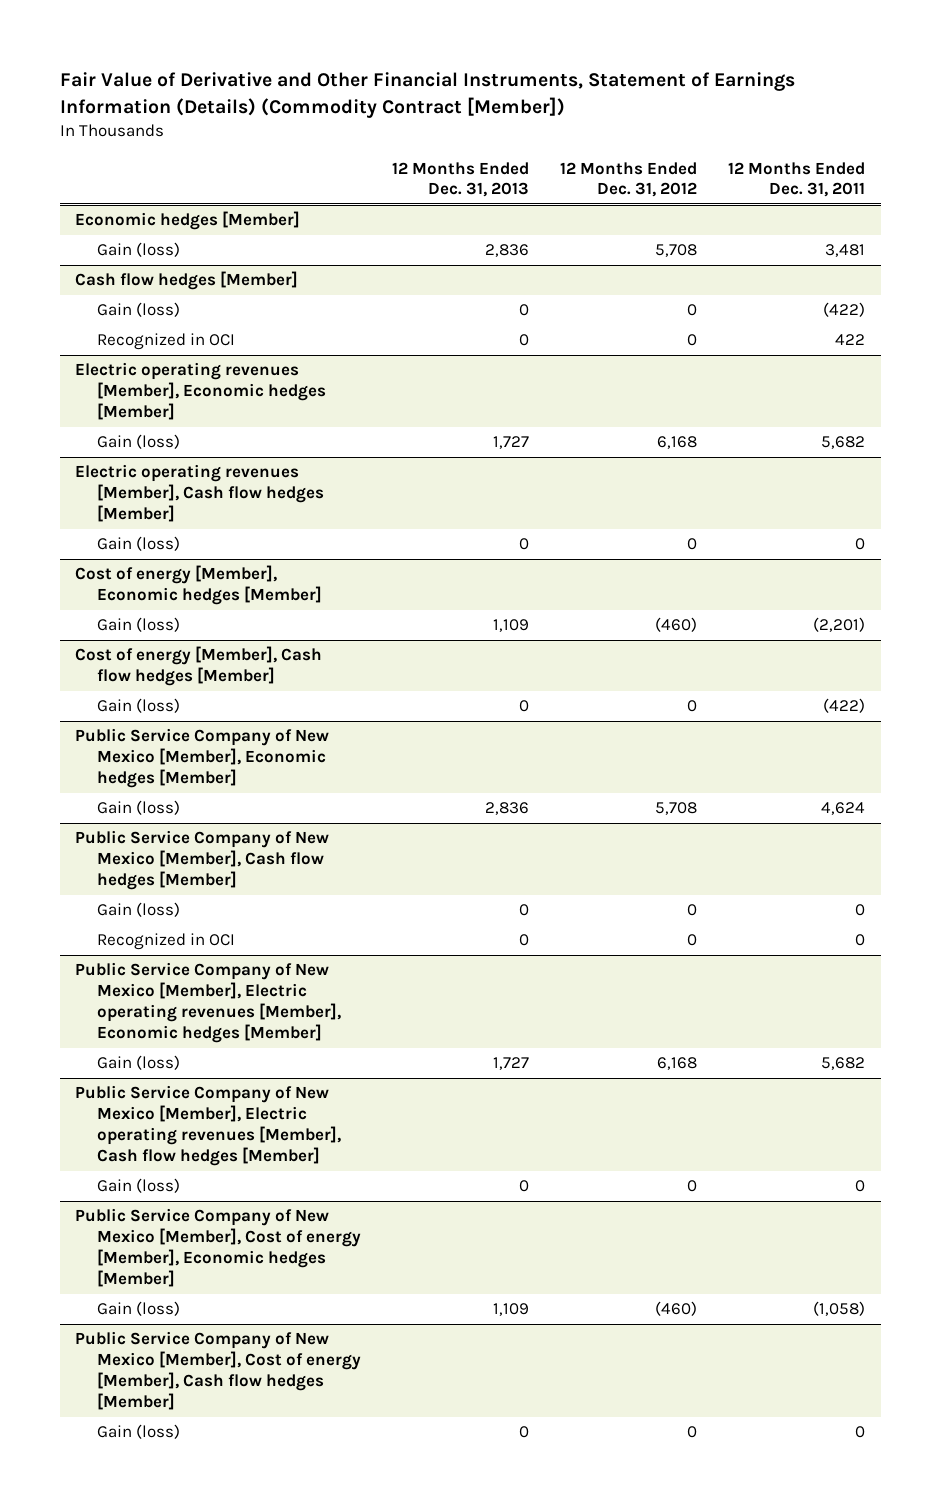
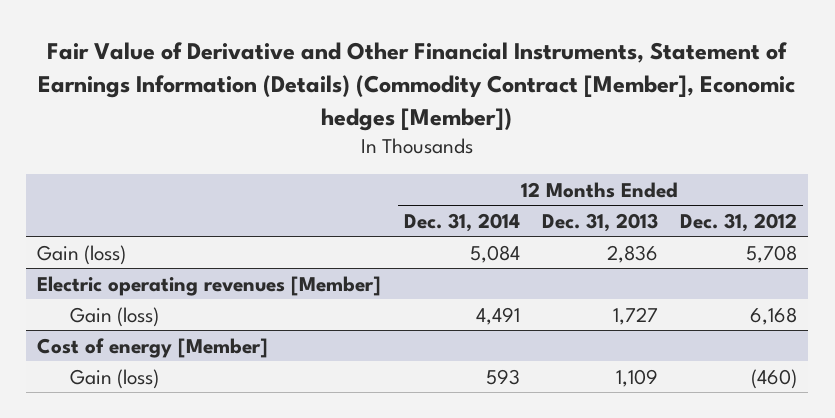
- Fair Value of Derivative and Other Financial Instruments, Statement of Earnings Information (Details) (Commodity Contract [Member])
+ Fair Value of Derivative and Other Financial Instruments, Statement of Earnings Information (Details) (Commodity Contract [Member], Economic hedges [Member])
- | 12 Months Ended Dec. 31, 2013 | 12 Months Ended Dec. 31, 2012 | 12 Months Ended Dec. 31, 2011
+ | 12 Months Ended Dec. 31, 2014 | 12 Months Ended Dec. 31, 2013 | 12 Months Ended Dec. 31, 2012
- Economic hedges [Member]
- Cash flow hedges [Member]
- Gain (loss) | 0 | 0 | (422)
- Recognized in OCI | 0 | 0 | 422
- Electric operating revenues [Member], Economic hedges [Member]
- Gain (loss) | 1,727 | 6,168 | 5,682
- Electric operating revenues [Member], Cash flow hedges [Member]
- Gain (loss) | 0 | 0 | 0
- Cost of energy [Member], Economic hedges [Member]
- Gain (loss) | 1,109 | (460) | (2,201)
- Cost of energy [Member], Cash flow hedges [Member]
- Gain (loss) | 0 | 0 | (422)
- Public Service Company of New Mexico [Member], Economic hedges [Member]
- Gain (loss) | 2,836 | 5,708 | 4,624
- Public Service Company of New Mexico [Member], Cash flow hedges [Member]
- Gain (loss) | 0 | 0 | 0
- Recognized in OCI | 0 | 0 | 0
- Public Service Company of New Mexico [Member], Electric operating revenues [Member], Economic hedges [Member]
+ Electric operating revenues [Member]
- Public Service Company of New Mexico [Member], Electric operating revenues [Member], Cash flow hedges [Member]
- Gain (loss) | 0 | 0 | 0
- Public Service Company of New Mexico [Member], Cost of energy [Member], Economic hedges [Member]
+ Cost of energy [Member]
- Public Service Company of New Mexico [Member], Cost of energy [Member], Cash flow hedges [Member]
- Gain (loss) | 0 | 0 | 0

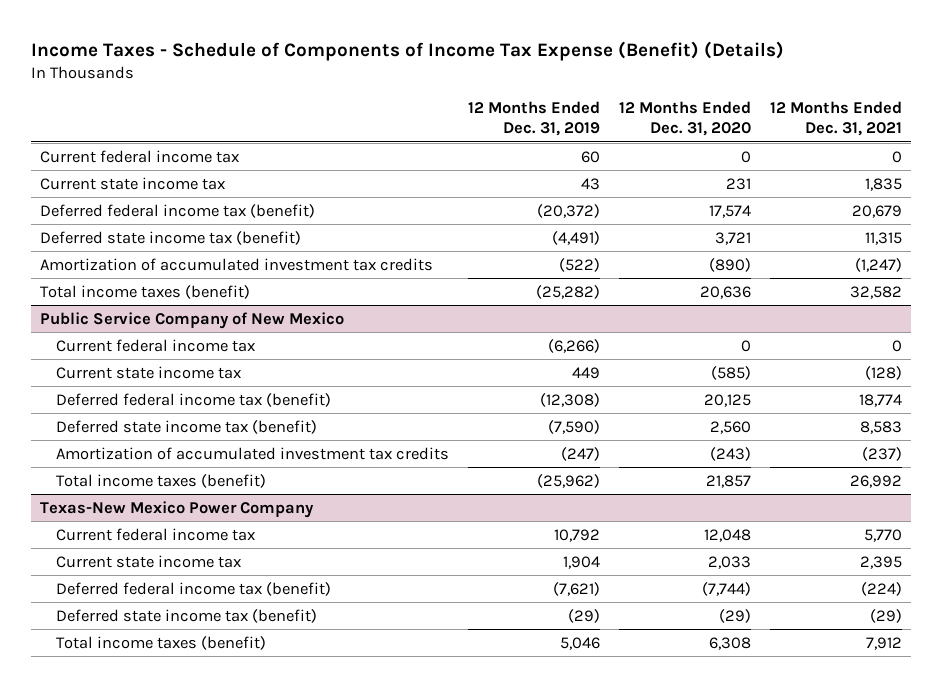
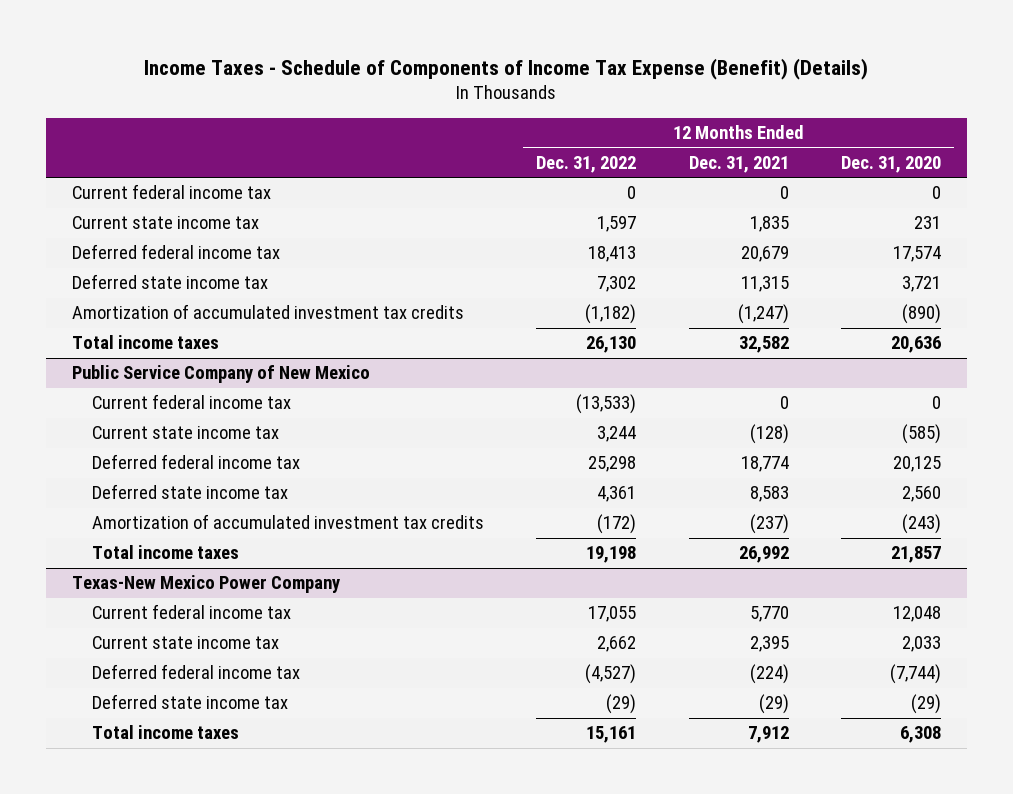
- | 12 Months Ended Dec. 31, 2019 | 12 Months Ended Dec. 31, 2020 | 12 Months Ended Dec. 31, 2021
+ | 12 Months Ended Dec. 31, 2022 | 12 Months Ended Dec. 31, 2021 | 12 Months Ended Dec. 31, 2020
- Deferred federal income tax (benefit) | (20,372) | 17,574 | 20,679
- Deferred state income tax (benefit) | (4,491) | 3,721 | 11,315
+ Deferred federal income tax | 18,413 | 20,679 | 17,574
+ Deferred state income tax | 7,302 | 11,315 | 3,721
- Total income taxes (benefit) | (25,282) | 20,636 | 32,582
+ Total income taxes | 26,130 | 32,582 | 20,636
@ Public Service Company of New Mexico
- Deferred federal income tax (benefit) | (12,308) | 20,125 | 18,774
- Deferred state income tax (benefit) | (7,590) | 2,560 | 8,583
+ Deferred federal income tax | 25,298 | 18,774 | 20,125
+ Deferred state income tax | 4,361 | 8,583 | 2,560
- Total income taxes (benefit) | (25,962) | 21,857 | 26,992
+ Total income taxes | 19,198 | 26,992 | 21,857
@ Texas-New Mexico Power Company
- Deferred federal income tax (benefit) | (7,621) | (7,744) | (224)
- Deferred state income tax (benefit) | (29) | (29) | (29)
- Total income taxes (benefit) | 5,046 | 6,308 | 7,912
+ Deferred federal income tax | (4,527) | (224) | (7,744)
+ Deferred state income tax | (29) | (29) | (29)
+ Total income taxes | 15,161 | 7,912 | 6,308

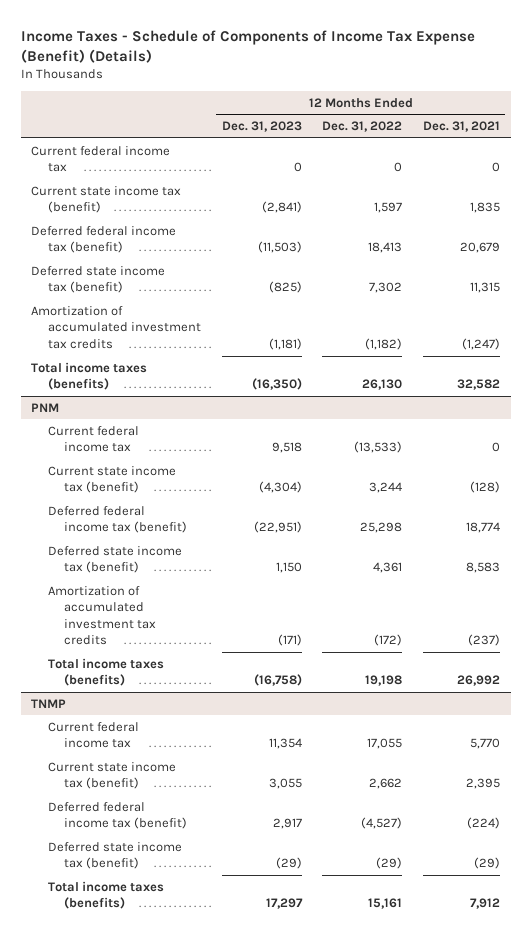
- | 12 Months Ended Dec. 31, 2022 | 12 Months Ended Dec. 31, 2021 | 12 Months Ended Dec. 31, 2020
+ | 12 Months Ended Dec. 31, 2023 | 12 Months Ended Dec. 31, 2022 | 12 Months Ended Dec. 31, 2021
- Current state income tax | 1,597 | 1,835 | 231
- Deferred federal income tax | 18,413 | 20,679 | 17,574
- Deferred state income tax | 7,302 | 11,315 | 3,721
+ Current state income tax (benefit) | (2,841) | 1,597 | 1,835
+ Deferred federal income tax (benefit) | (11,503) | 18,413 | 20,679
+ Deferred state income tax (benefit) | (825) | 7,302 | 11,315
- Total income taxes | 26,130 | 32,582 | 20,636
- Public Service Company of New Mexico
+ Total income taxes (benefits) | (16,350) | 26,130 | 32,582
+ PNM
- Current state income tax | 3,244 | (128) | (585)
- Deferred federal income tax | 25,298 | 18,774 | 20,125
- Deferred state income tax | 4,361 | 8,583 | 2,560
+ Current state income tax (benefit) | (4,304) | 3,244 | (128)
+ Deferred federal income tax (benefit) | (22,951) | 25,298 | 18,774
+ Deferred state income tax (benefit) | 1,150 | 4,361 | 8,583
- Total income taxes | 19,198 | 26,992 | 21,857
- Texas-New Mexico Power Company
+ Total income taxes (benefits) | (16,758) | 19,198 | 26,992
+ TNMP
- Current state income tax | 2,662 | 2,395 | 2,033
- Deferred federal income tax | (4,527) | (224) | (7,744)
- Deferred state income tax | (29) | (29) | (29)
- Total income taxes | 15,161 | 7,912 | 6,308
+ Current state income tax (benefit) | 3,055 | 2,662 | 2,395
+ Deferred federal income tax (benefit) | 2,917 | (4,527) | (224)
+ Deferred state income tax (benefit) | (29) | (29) | (29)
+ Total income taxes (benefits) | 17,297 | 15,161 | 7,912

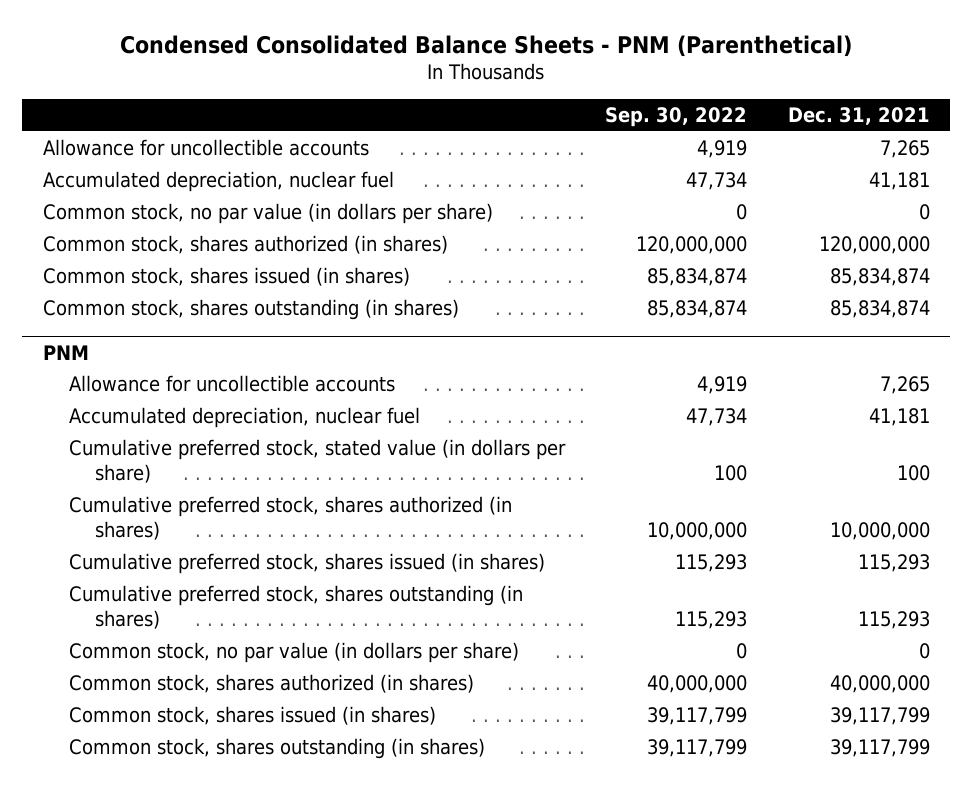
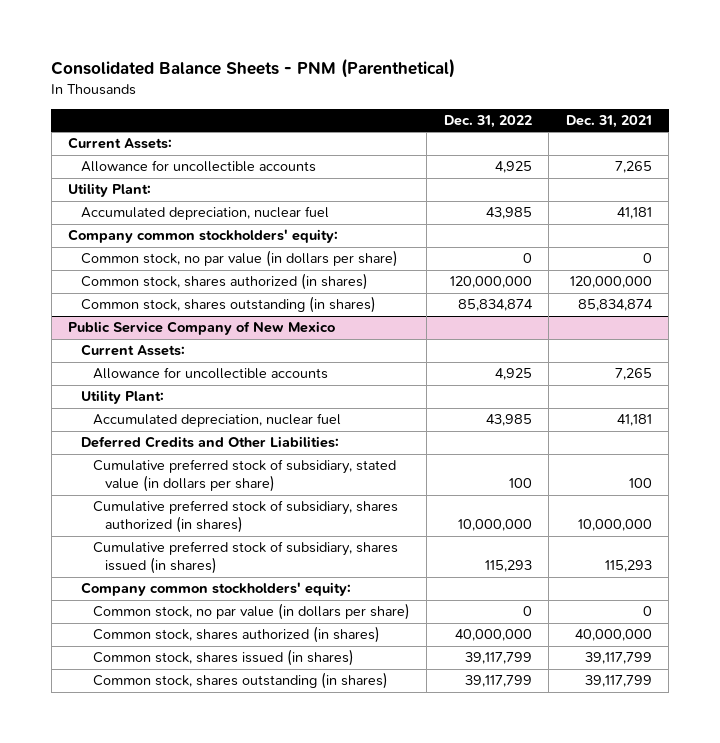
- Condensed Consolidated Balance Sheets - PNM (Parenthetical)
+ Consolidated Balance Sheets - PNM (Parenthetical)
- | Sep. 30, 2022 | Dec. 31, 2021
+ | Dec. 31, 2022 | Dec. 31, 2021
+ Current Assets:
+ Utility Plant:
+ Company common stockholders' equity:
- Common stock, shares issued (in shares) | 85,834,874 | 85,834,874
- PNM
+ Public Service Company of New Mexico
+ Current Assets:
+ Utility Plant:
- Cumulative preferred stock, stated value (in dollars per share) | 100 | 100
- Cumulative preferred stock, shares authorized (in shares) | 10,000,000 | 10,000,000
- Cumulative preferred stock, shares issued (in shares) | 115,293 | 115,293
- Cumulative preferred stock, shares outstanding (in shares) | 115,293 | 115,293
+ Deferred Credits and Other Liabilities:
+ Cumulative preferred stock of subsidiary, stated value (in dollars per share) | 100 | 100
+ Cumulative preferred stock of subsidiary, shares authorized (in shares) | 10,000,000 | 10,000,000
+ Cumulative preferred stock of subsidiary, shares issued (in shares) | 115,293 | 115,293
+ Company common stockholders' equity:

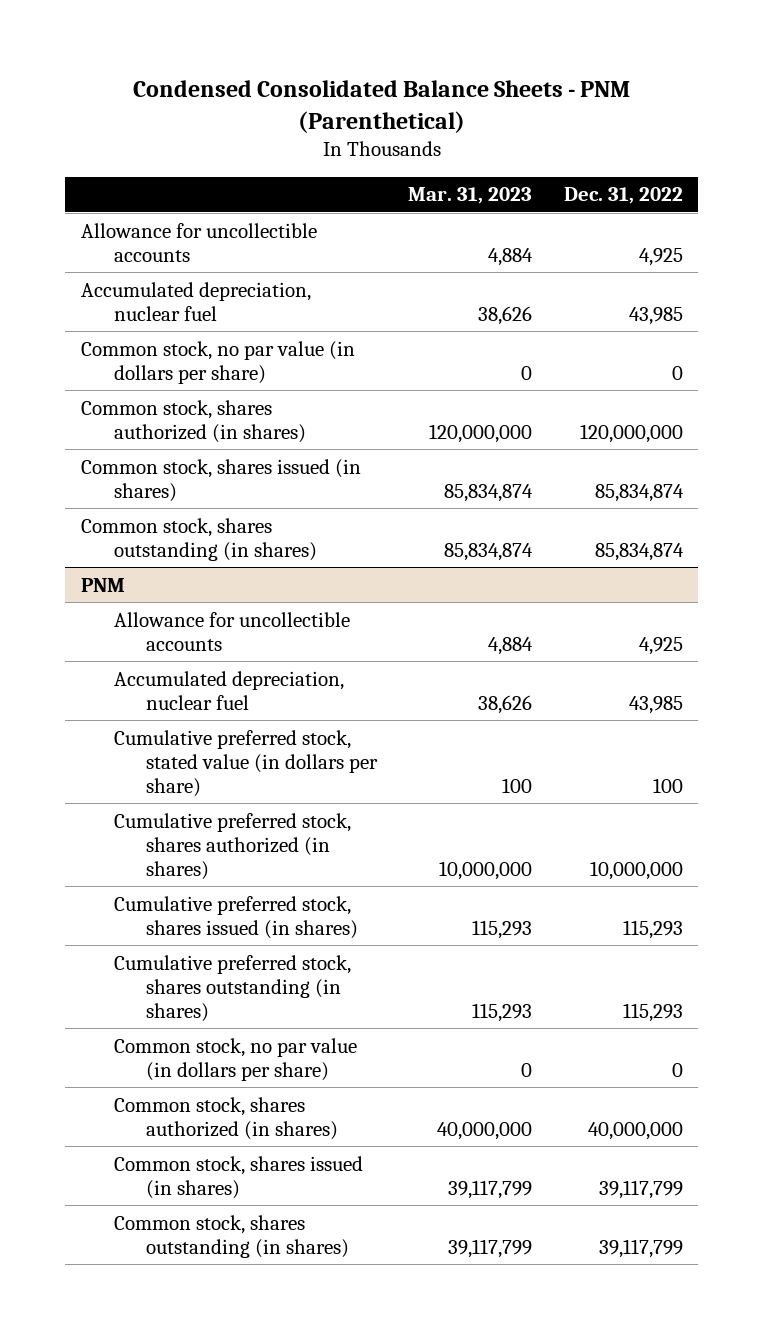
- Consolidated Balance Sheets - PNM (Parenthetical)
+ Condensed Consolidated Balance Sheets - PNM (Parenthetical)
- | Dec. 31, 2022 | Dec. 31, 2021
+ | Mar. 31, 2023 | Dec. 31, 2022
- Current Assets:
- Utility Plant:
- Company common stockholders' equity:
+ Common stock, shares issued (in shares) | 85,834,874 | 85,834,874
- Public Service Company of New Mexico
- Current Assets:
+ PNM
- Utility Plant:
- Deferred Credits and Other Liabilities:
- Cumulative preferred stock of subsidiary, stated value (in dollars per share) | 100 | 100
- Cumulative preferred stock of subsidiary, shares authorized (in shares) | 10,000,000 | 10,000,000
- Cumulative preferred stock of subsidiary, shares issued (in shares) | 115,293 | 115,293
- Company common stockholders' equity:
+ Cumulative preferred stock, stated value (in dollars per share) | 100 | 100
+ Cumulative preferred stock, shares authorized (in shares) | 10,000,000 | 10,000,000
+ Cumulative preferred stock, shares issued (in shares) | 115,293 | 115,293
+ Cumulative preferred stock, shares outstanding (in shares) | 115,293 | 115,293

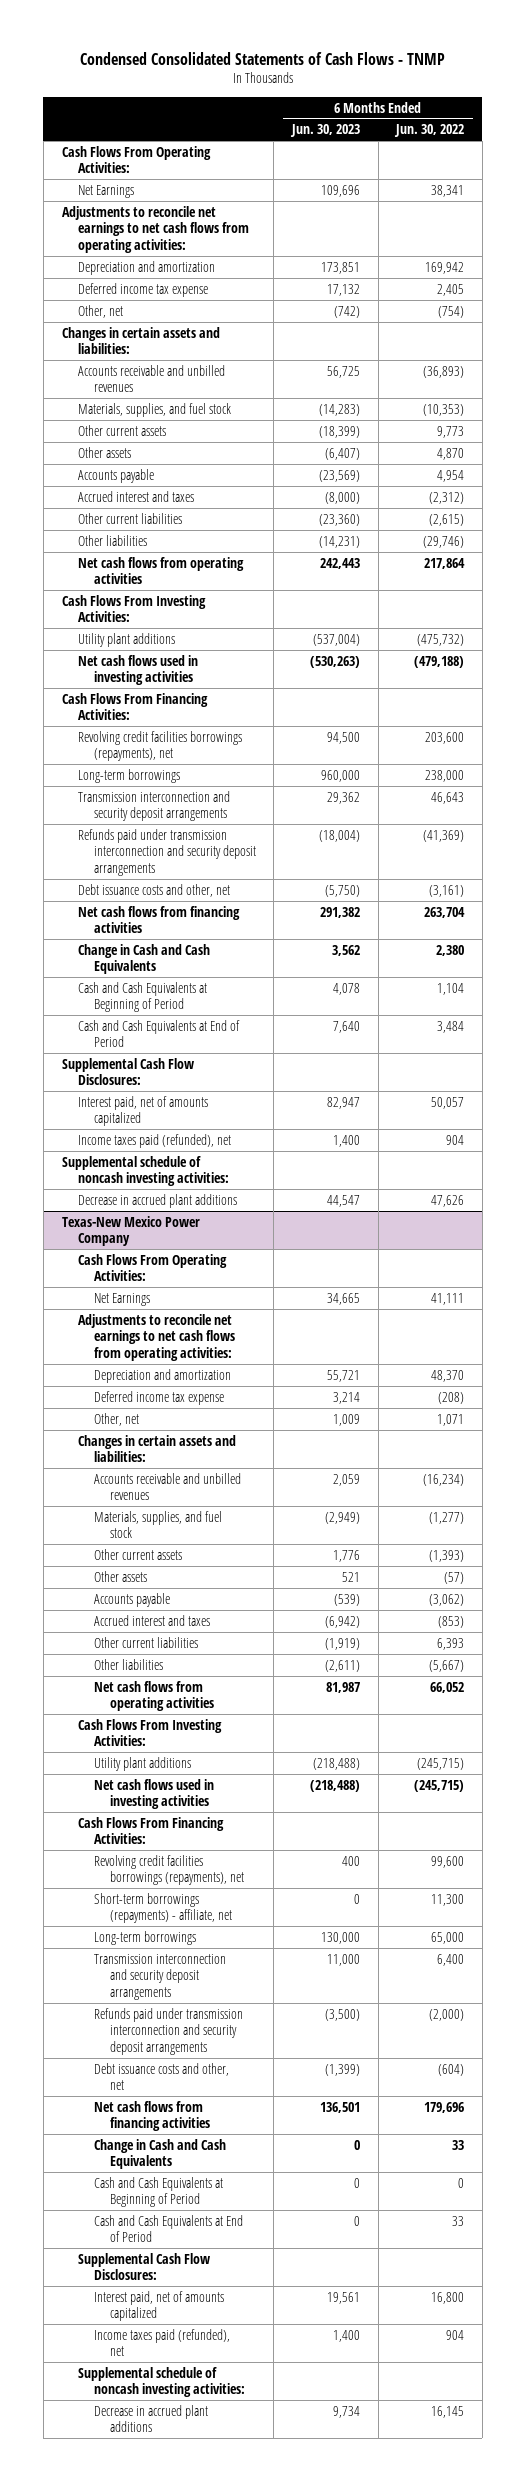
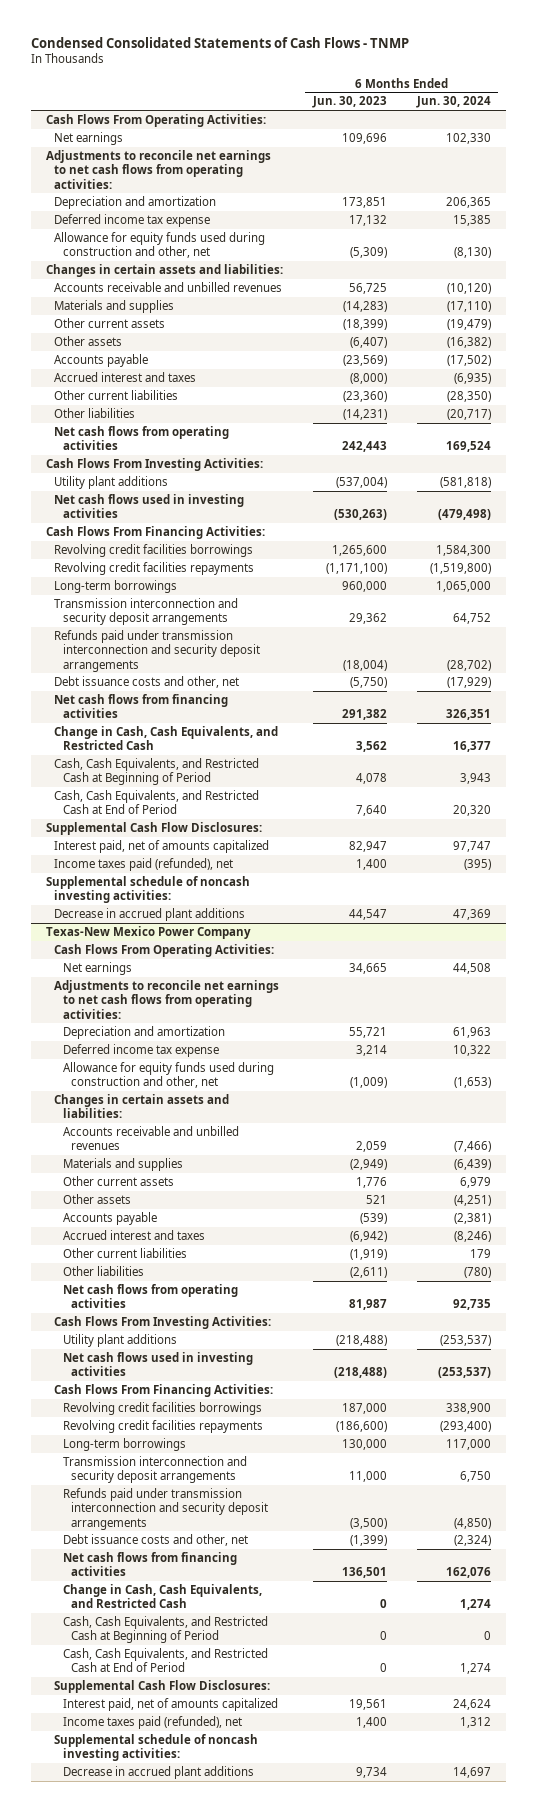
- | 6 Months Ended Jun. 30, 2023 | 6 Months Ended Jun. 30, 2022
+ | 6 Months Ended Jun. 30, 2023 | 6 Months Ended Jun. 30, 2024
- Net Earnings | 109,696 | 38,341
+ Net earnings | 109,696 | 102,330
- Other, net | (742) | (754)
+ Allowance for equity funds used during construction and other, net | (5,309) | (8,130)
- Materials, supplies, and fuel stock | (14,283) | (10,353)
+ Materials and supplies | (14,283) | (17,110)
- Revolving credit facilities borrowings (repayments), net | 94,500 | 203,600
+ Revolving credit facilities borrowings | 1,265,600 | 1,584,300
+ Revolving credit facilities repayments | (1,171,100) | (1,519,800)
- Change in Cash and Cash Equivalents | 3,562 | 2,380
- Cash and Cash Equivalents at Beginning of Period | 4,078 | 1,104
- Cash and Cash Equivalents at End of Period | 7,640 | 3,484
+ Change in Cash, Cash Equivalents, and Restricted Cash | 3,562 | 16,377
+ Cash, Cash Equivalents, and Restricted Cash at Beginning of Period | 4,078 | 3,943
+ Cash, Cash Equivalents, and Restricted Cash at End of Period | 7,640 | 20,320
@ Texas-New Mexico Power Company
- Net Earnings | 34,665 | 41,111
+ Net earnings | 34,665 | 44,508
- Other, net | 1,009 | 1,071
+ Allowance for equity funds used during construction and other, net | (1,009) | (1,653)
- Materials, supplies, and fuel stock | (2,949) | (1,277)
+ Materials and supplies | (2,949) | (6,439)
- Revolving credit facilities borrowings (repayments), net | 400 | 99,600
- Short-term borrowings (repayments) - affiliate, net | 0 | 11,300
+ Revolving credit facilities borrowings | 187,000 | 338,900
+ Revolving credit facilities repayments | (186,600) | (293,400)
- Change in Cash and Cash Equivalents | 0 | 33
- Cash and Cash Equivalents at Beginning of Period | 0 | 0
- Cash and Cash Equivalents at End of Period | 0 | 33
+ Change in Cash, Cash Equivalents, and Restricted Cash | 0 | 1,274
+ Cash, Cash Equivalents, and Restricted Cash at Beginning of Period | 0 | 0
+ Cash, Cash Equivalents, and Restricted Cash at End of Period | 0 | 1,274

